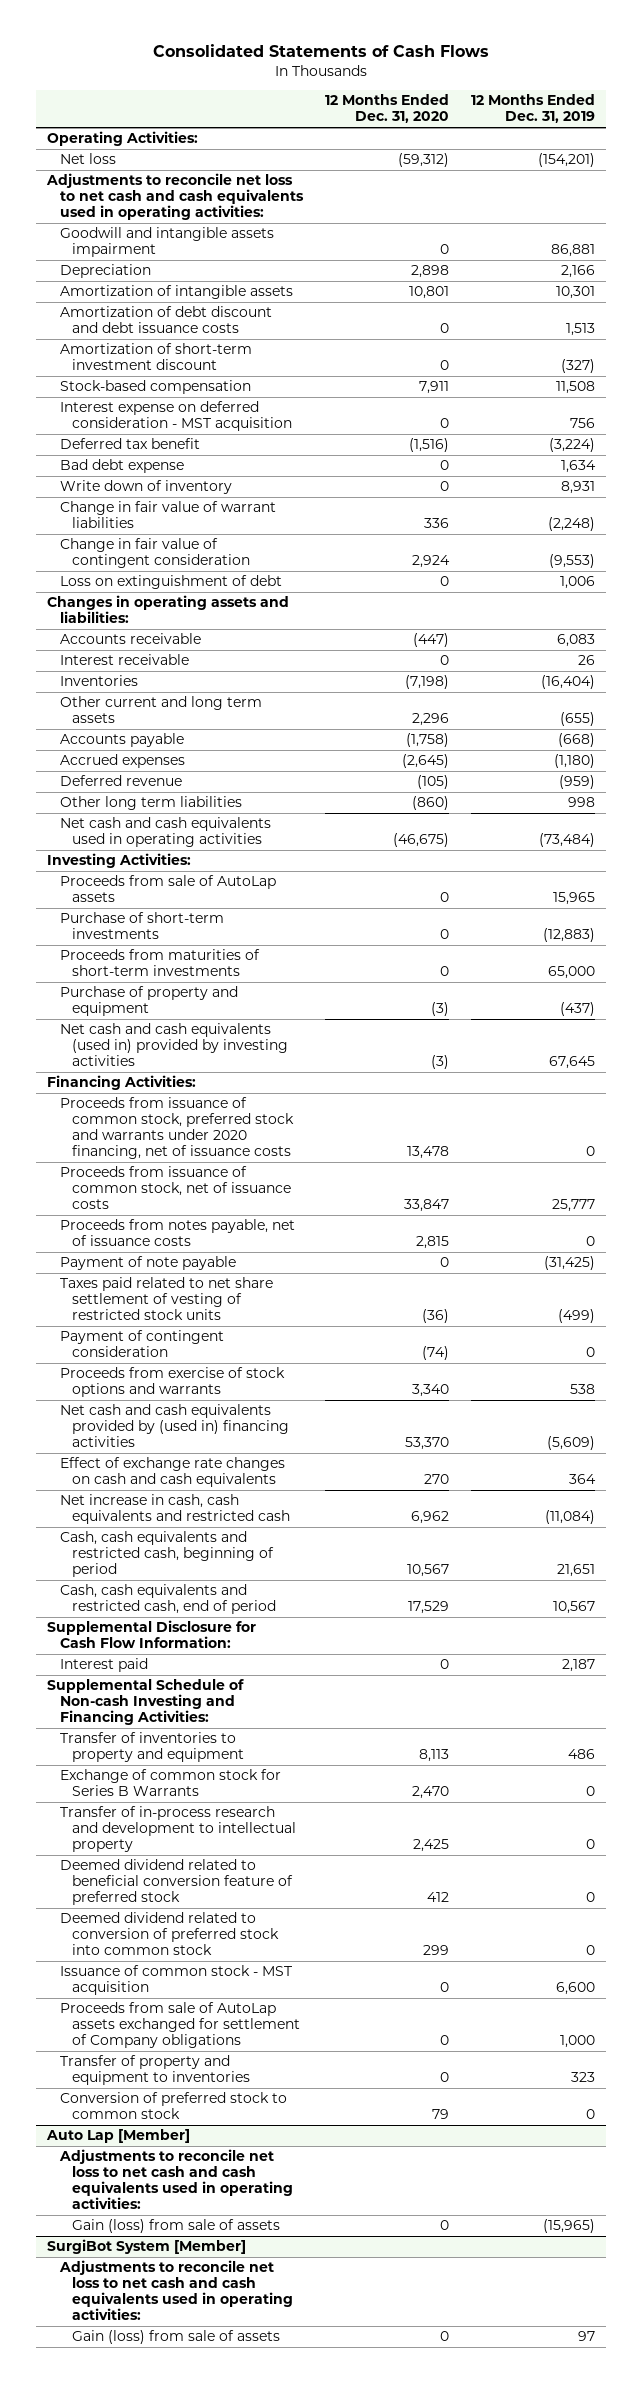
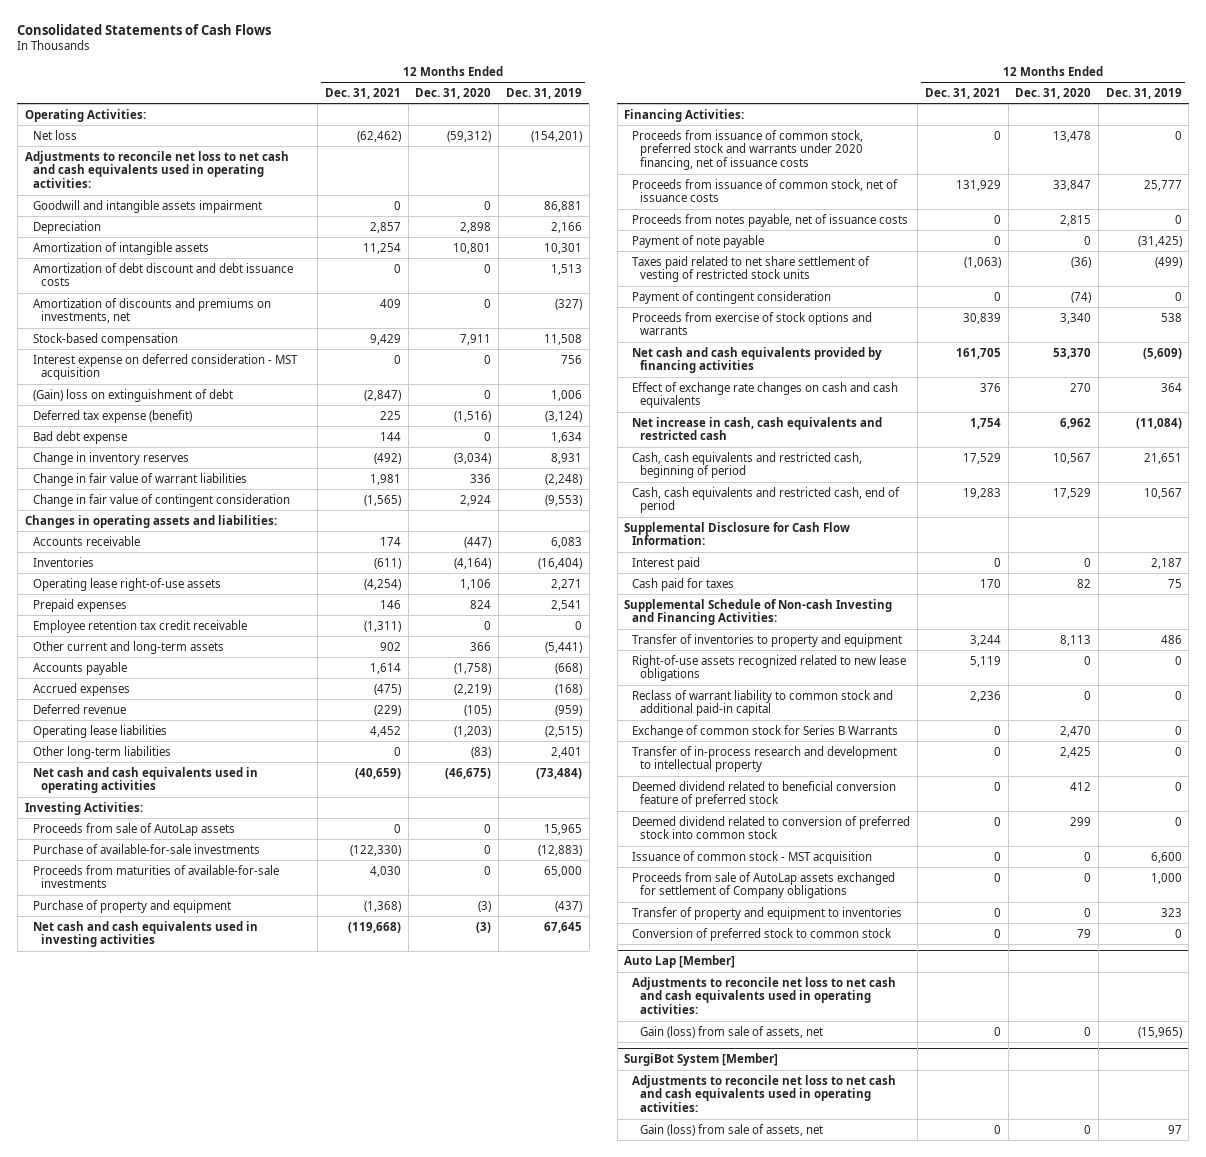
- | 12 Months Ended Dec. 31, 2020 | 12 Months Ended Dec. 31, 2019
+ | 12 Months Ended Dec. 31, 2021 | 12 Months Ended Dec. 31, 2020 | 12 Months Ended Dec. 31, 2019
- Amortization of short-term investment discount | 0 | (327)
+ Amortization of discounts and premiums on investments, net | 409 | 0 | (327)
- Deferred tax benefit | (1,516) | (3,224)
+ (Gain) loss on extinguishment of debt | (2,847) | 0 | 1,006
+ Deferred tax expense (benefit) | 225 | (1,516) | (3,124)
- Write down of inventory | 0 | 8,931
+ Change in inventory reserves | (492) | (3,034) | 8,931
- Loss on extinguishment of debt | 0 | 1,006
- Interest receivable | 0 | 26
- Inventories | (7,198) | (16,404)
- Other current and long term assets | 2,296 | (655)
+ Inventories | (611) | (4,164) | (16,404)
+ Operating lease right-of-use assets | (4,254) | 1,106 | 2,271
+ Prepaid expenses | 146 | 824 | 2,541
+ Employee retention tax credit receivable | (1,311) | 0 | 0
+ Other current and long-term assets | 902 | 366 | (5,441)
- Accrued expenses | (2,645) | (1,180)
+ Accrued expenses | (475) | (2,219) | (168)
- Other long term liabilities | (860) | 998
+ Operating lease liabilities | 4,452 | (1,203) | (2,515)
+ Other long-term liabilities | 0 | (83) | 2,401
- Purchase of short-term investments | 0 | (12,883)
- Proceeds from maturities of short-term investments | 0 | 65,000
+ Purchase of available-for-sale investments | (122,330) | 0 | (12,883)
+ Proceeds from maturities of available-for-sale investments | 4,030 | 0 | 65,000
- Net cash and cash equivalents (used in) provided by investing activities | (3) | 67,645
+ Net cash and cash equivalents used in investing activities | (119,668) | (3) | 67,645
- Net cash and cash equivalents provided by (used in) financing activities | 53,370 | (5,609)
+ Net cash and cash equivalents provided by financing activities | 161,705 | 53,370 | (5,609)
+ Cash paid for taxes | 170 | 82 | 75
+ Right-of-use assets recognized related to new lease obligations | 5,119 | 0 | 0
+ Reclass of warrant liability to common stock and additional paid-in capital | 2,236 | 0 | 0
@ Auto Lap [Member]
- Gain (loss) from sale of assets | 0 | (15,965)
+ Gain (loss) from sale of assets, net | 0 | 0 | (15,965)
@ SurgiBot System [Member]
- Gain (loss) from sale of assets | 0 | 97
+ Gain (loss) from sale of assets, net | 0 | 0 | 97

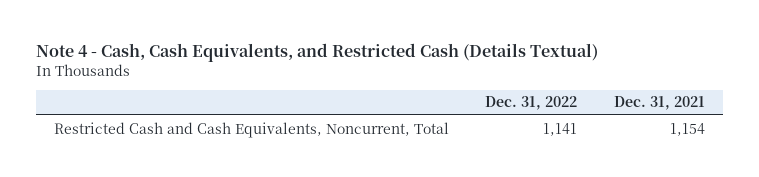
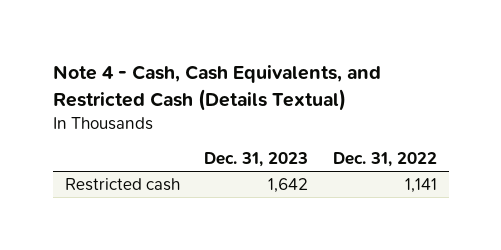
- | Dec. 31, 2022 | Dec. 31, 2021
+ | Dec. 31, 2023 | Dec. 31, 2022
- Restricted Cash and Cash Equivalents, Noncurrent, Total | 1,141 | 1,154
+ Restricted cash | 1,642 | 1,141

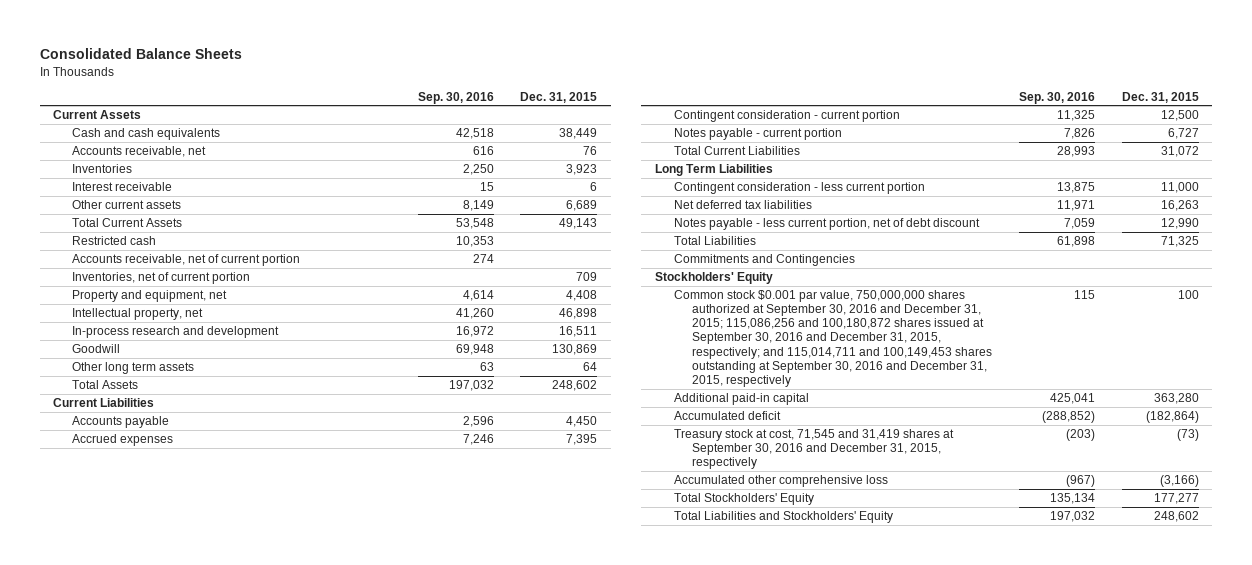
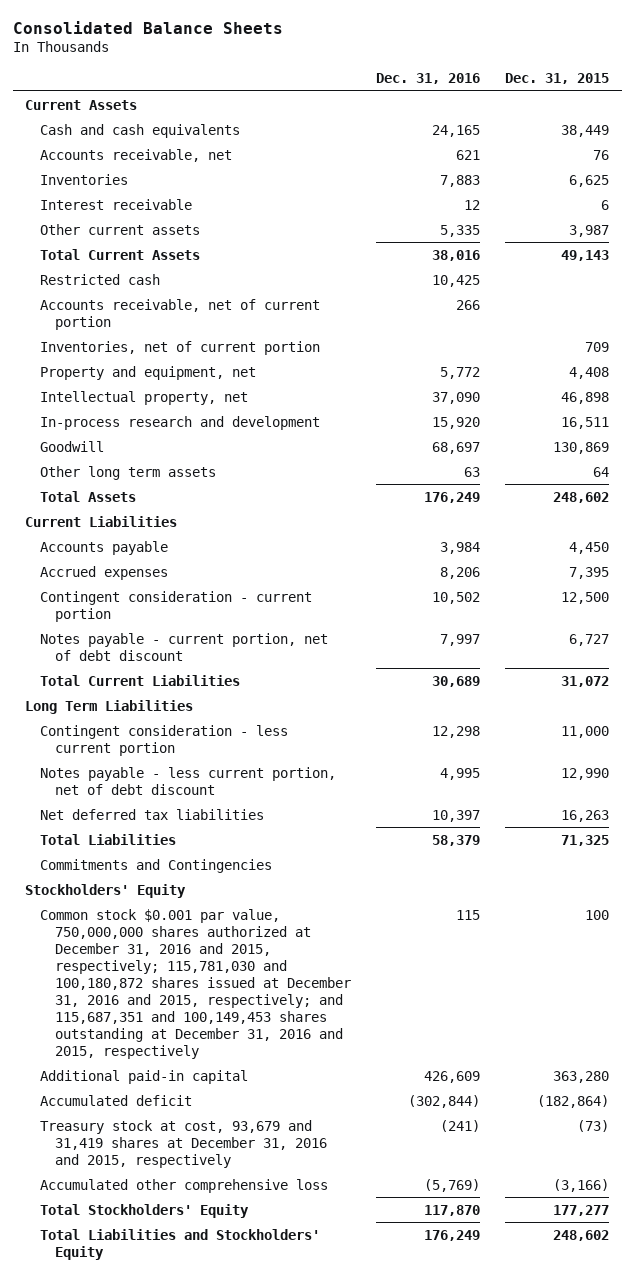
- | Sep. 30, 2016 | Dec. 31, 2015
+ | Dec. 31, 2016 | Dec. 31, 2015
- Inventories | 2,250 | 3,923
+ Inventories | 7,883 | 6,625
- Other current assets | 8,149 | 6,689
+ Other current assets | 5,335 | 3,987
- Notes payable - current portion | 7,826 | 6,727
+ Notes payable - current portion, net of debt discount | 7,997 | 6,727
moved down: Net deferred tax liabilities | 10,397 | 16,263
- Common stock $0.001 par value, 750,000,000 shares authorized at September 30, 2016 and December 31, 2015; 115,086,256 and 100,180,872 shares issued at September 30, 2016 and December 31, 2015, respectively; and 115,014,711 and 100,149,453 shares outstanding at September 30, 2016 and December 31, 2015, respectively | 115 | 100
+ Common stock $0.001 par value, 750,000,000 shares authorized at December 31, 2016 and 2015, respectively; 115,781,030 and 100,180,872 shares issued at December 31, 2016 and 2015, respectively; and 115,687,351 and 100,149,453 shares outstanding at December 31, 2016 and 2015, respectively | 115 | 100
- Treasury stock at cost, 71,545 and 31,419 shares at September 30, 2016 and December 31, 2015, respectively | (203) | (73)
+ Treasury stock at cost, 93,679 and 31,419 shares at December 31, 2016 and 2015, respectively | (241) | (73)

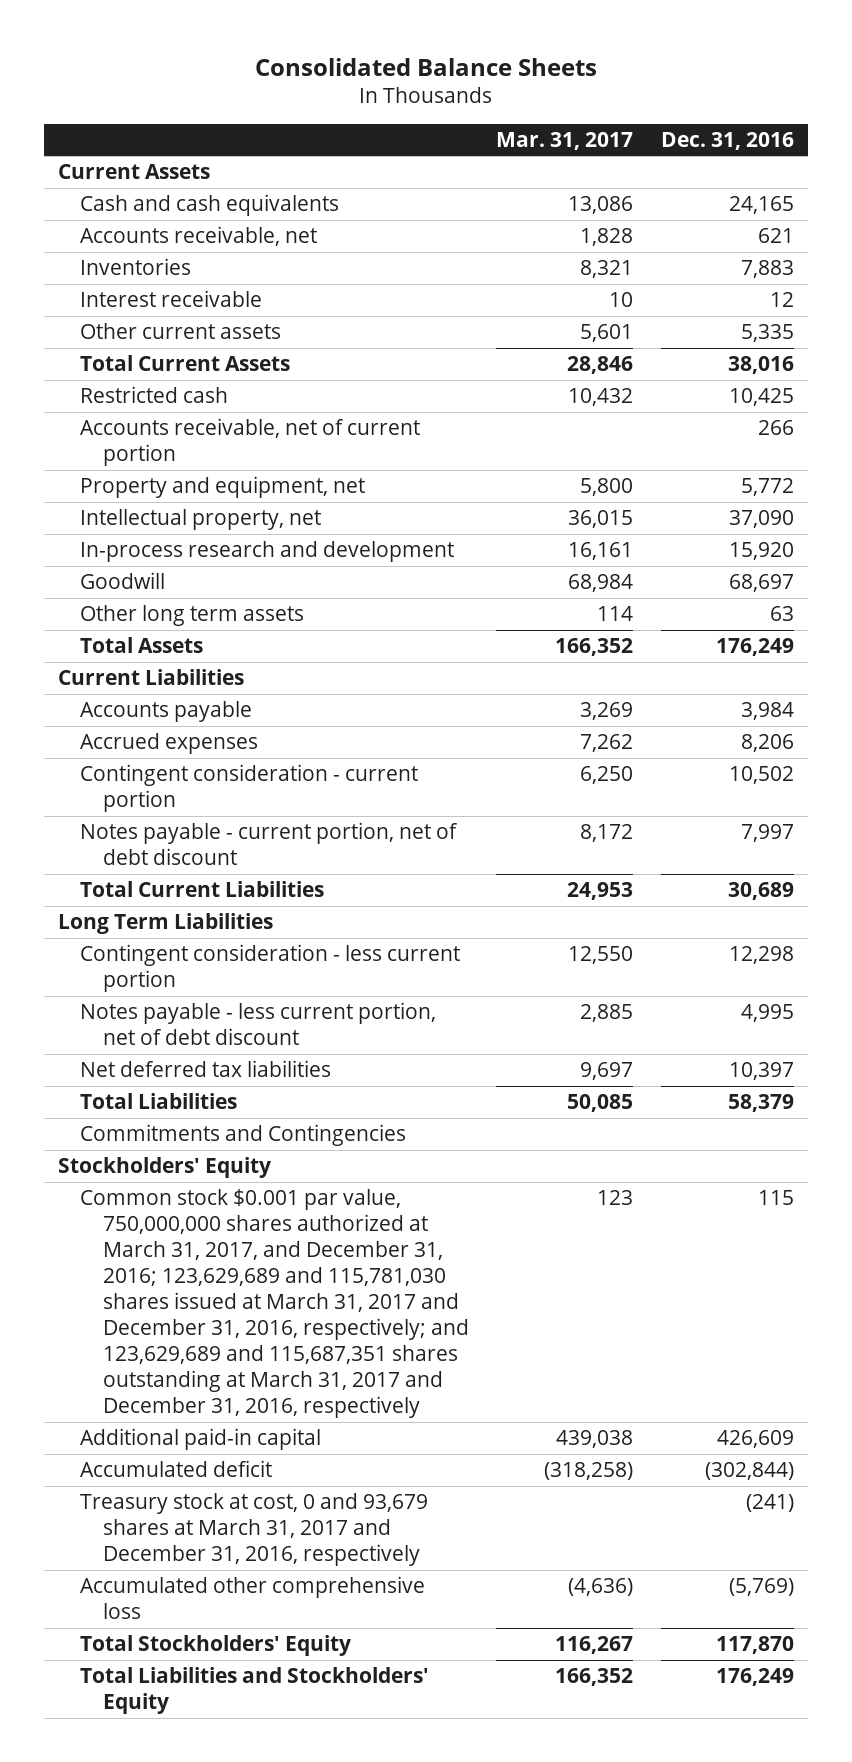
- | Dec. 31, 2016 | Dec. 31, 2015
+ | Mar. 31, 2017 | Dec. 31, 2016
- Inventories, net of current portion | | 709
- Common stock $0.001 par value, 750,000,000 shares authorized at December 31, 2016 and 2015, respectively; 115,781,030 and 100,180,872 shares issued at December 31, 2016 and 2015, respectively; and 115,687,351 and 100,149,453 shares outstanding at December 31, 2016 and 2015, respectively | 115 | 100
+ Common stock $0.001 par value, 750,000,000 shares authorized at March 31, 2017, and December 31, 2016; 123,629,689 and 115,781,030 shares issued at March 31, 2017 and December 31, 2016, respectively; and 123,629,689 and 115,687,351 shares outstanding at March 31, 2017 and December 31, 2016, respectively | 123 | 115
- Treasury stock at cost, 93,679 and 31,419 shares at December 31, 2016 and 2015, respectively | (241) | (73)
+ Treasury stock at cost, 0 and 93,679 shares at March 31, 2017 and December 31, 2016, respectively | | (241)

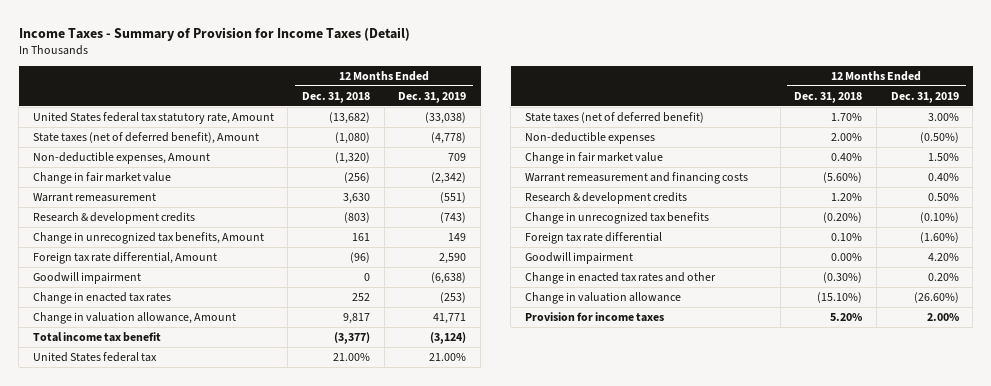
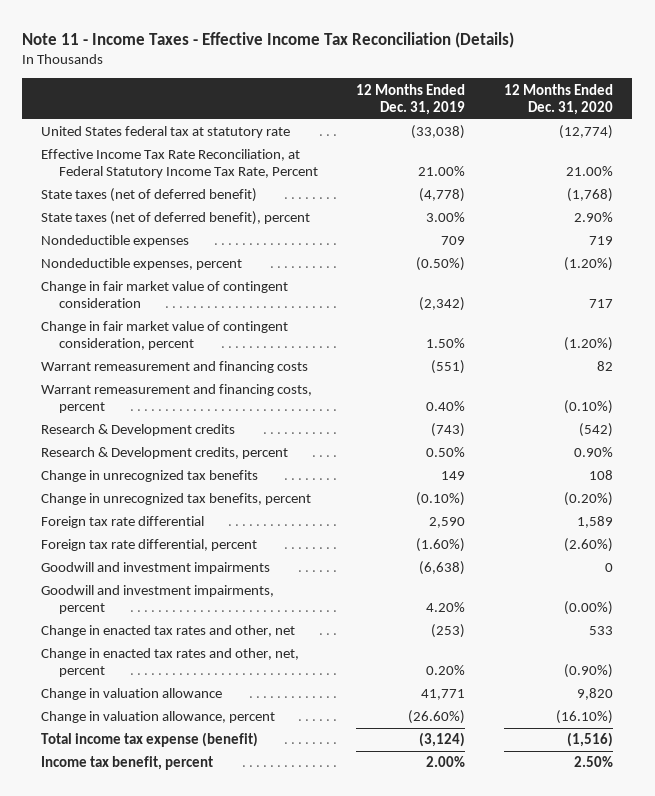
- Income Taxes - Summary of Provision for Income Taxes (Detail)
+ Note 11 - Income Taxes - Effective Income Tax Reconciliation (Details)
- | 12 Months Ended Dec. 31, 2018 | 12 Months Ended Dec. 31, 2019
+ | 12 Months Ended Dec. 31, 2019 | 12 Months Ended Dec. 31, 2020
- United States federal tax statutory rate, Amount | (13,682) | (33,038)
- State taxes (net of deferred benefit), Amount | (1,080) | (4,778)
- Non-deductible expenses, Amount | (1,320) | 709
- Change in fair market value | (256) | (2,342)
- Warrant remeasurement | 3,630 | (551)
- Research & development credits | (803) | (743)
- Change in unrecognized tax benefits, Amount | 161 | 149
- Foreign tax rate differential, Amount | (96) | 2,590
- Goodwill impairment | 0 | (6,638)
- Change in enacted tax rates | 252 | (253)
- Change in valuation allowance, Amount | 9,817 | 41,771
- Total income tax benefit | (3,377) | (3,124)
- United States federal tax | 21.00% | 21.00%
- State taxes (net of deferred benefit) | 1.70% | 3.00%
- Non-deductible expenses | 2.00% | (0.50%)
- Change in fair market value | 0.40% | 1.50%
- Warrant remeasurement and financing costs | (5.60%) | 0.40%
- Research & development credits | 1.20% | 0.50%
- Change in unrecognized tax benefits | (0.20%) | (0.10%)
- Foreign tax rate differential | 0.10% | (1.60%)
- Goodwill impairment | 0.00% | 4.20%
- Change in enacted tax rates and other | (0.30%) | 0.20%
- Change in valuation allowance | (15.10%) | (26.60%)
- Provision for income taxes | 5.20% | 2.00%
+ United States federal tax at statutory rate | (33,038) | (12,774)
+ Effective Income Tax Rate Reconciliation, at Federal Statutory Income Tax Rate, Percent | 21.00% | 21.00%
+ State taxes (net of deferred benefit) | (4,778) | (1,768)
+ State taxes (net of deferred benefit), percent | 3.00% | 2.90%
+ Nondeductible expenses | 709 | 719
+ Nondeductible expenses, percent | (0.50%) | (1.20%)
+ Change in fair market value of contingent consideration | (2,342) | 717
+ Change in fair market value of contingent consideration, percent | 1.50% | (1.20%)
+ Warrant remeasurement and financing costs | (551) | 82
+ Warrant remeasurement and financing costs, percent | 0.40% | (0.10%)
+ Research & Development credits | (743) | (542)
+ Research & Development credits, percent | 0.50% | 0.90%
+ Change in unrecognized tax benefits | 149 | 108
+ Change in unrecognized tax benefits, percent | (0.10%) | (0.20%)
+ Foreign tax rate differential | 2,590 | 1,589
+ Foreign tax rate differential, percent | (1.60%) | (2.60%)
+ Goodwill and investment impairments | (6,638) | 0
+ Goodwill and investment impairments, percent | 4.20% | (0.00%)
+ Change in enacted tax rates and other, net | (253) | 533
+ Change in enacted tax rates and other, net, percent | 0.20% | (0.90%)
+ Change in valuation allowance | 41,771 | 9,820
+ Change in valuation allowance, percent | (26.60%) | (16.10%)
+ Total income tax expense (benefit) | (3,124) | (1,516)
+ Income tax benefit, percent | 2.00% | 2.50%

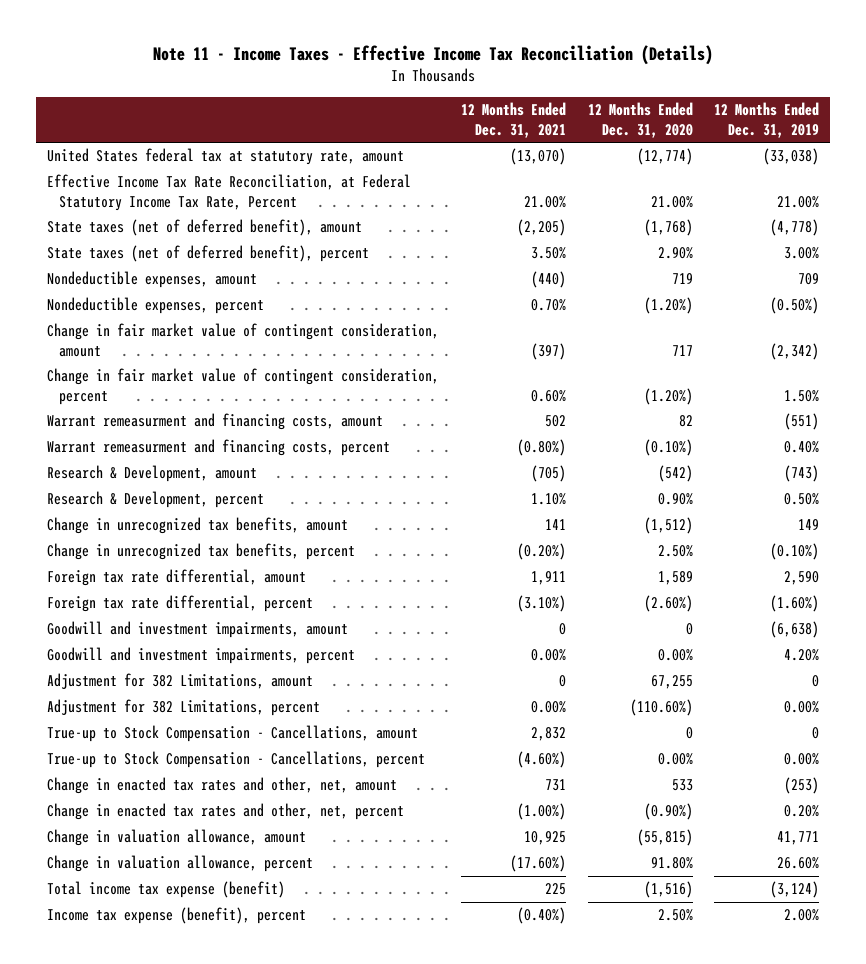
- | 12 Months Ended Dec. 31, 2019 | 12 Months Ended Dec. 31, 2020
+ | 12 Months Ended Dec. 31, 2021 | 12 Months Ended Dec. 31, 2020 | 12 Months Ended Dec. 31, 2019
- United States federal tax at statutory rate | (33,038) | (12,774)
+ United States federal tax at statutory rate, amount | (13,070) | (12,774) | (33,038)
- State taxes (net of deferred benefit) | (4,778) | (1,768)
+ State taxes (net of deferred benefit), amount | (2,205) | (1,768) | (4,778)
- Nondeductible expenses | 709 | 719
+ Nondeductible expenses, amount | (440) | 719 | 709
- Change in fair market value of contingent consideration | (2,342) | 717
+ Change in fair market value of contingent consideration, amount | (397) | 717 | (2,342)
- Warrant remeasurement and financing costs | (551) | 82
- Warrant remeasurement and financing costs, percent | 0.40% | (0.10%)
- Research & Development credits | (743) | (542)
- Research & Development credits, percent | 0.50% | 0.90%
- Change in unrecognized tax benefits | 149 | 108
- Change in unrecognized tax benefits, percent | (0.10%) | (0.20%)
- Foreign tax rate differential | 2,590 | 1,589
+ Warrant remeasurment and financing costs, amount | 502 | 82 | (551)
+ Warrant remeasurment and financing costs, percent | (0.80%) | (0.10%) | 0.40%
+ Research & Development, amount | (705) | (542) | (743)
+ Research & Development, percent | 1.10% | 0.90% | 0.50%
+ Change in unrecognized tax benefits, amount | 141 | (1,512) | 149
+ Change in unrecognized tax benefits, percent | (0.20%) | 2.50% | (0.10%)
+ Foreign tax rate differential, amount | 1,911 | 1,589 | 2,590
- Goodwill and investment impairments | (6,638) | 0
- Goodwill and investment impairments, percent | 4.20% | (0.00%)
- Change in enacted tax rates and other, net | (253) | 533
+ Goodwill and investment impairments, amount | 0 | 0 | (6,638)
+ Goodwill and investment impairments, percent | 0.00% | 0.00% | 4.20%
+ Adjustment for 382 Limitations, amount | 0 | 67,255 | 0
+ Adjustment for 382 Limitations, percent | 0.00% | (110.60%) | 0.00%
+ True-up to Stock Compensation - Cancellations, amount | 2,832 | 0 | 0
+ True-up to Stock Compensation - Cancellations, percent | (4.60%) | 0.00% | 0.00%
+ Change in enacted tax rates and other, net, amount | 731 | 533 | (253)
- Change in valuation allowance | 41,771 | 9,820
- Change in valuation allowance, percent | (26.60%) | (16.10%)
+ Change in valuation allowance, amount | 10,925 | (55,815) | 41,771
+ Change in valuation allowance, percent | (17.60%) | 91.80% | 26.60%
- Income tax benefit, percent | 2.00% | 2.50%
+ Income tax expense (benefit), percent | (0.40%) | 2.50% | 2.00%

